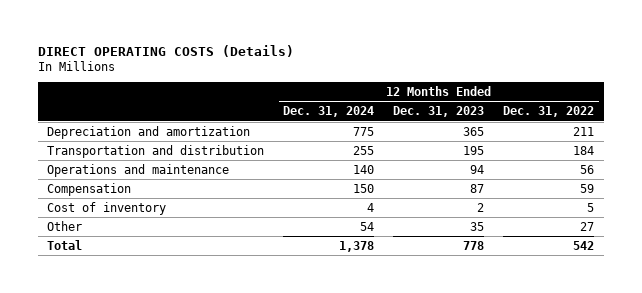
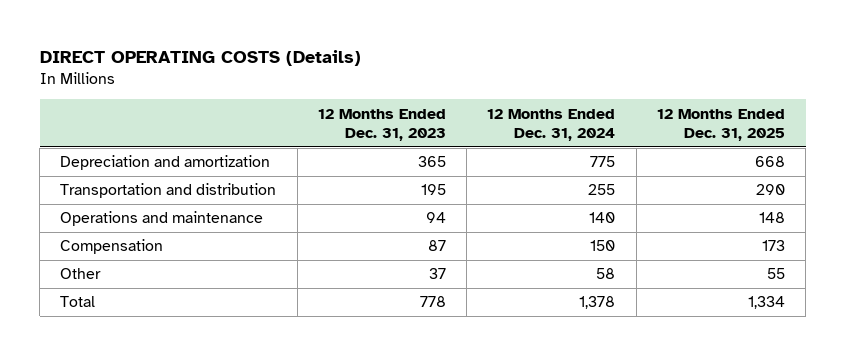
- | 12 Months Ended Dec. 31, 2024 | 12 Months Ended Dec. 31, 2023 | 12 Months Ended Dec. 31, 2022
+ | 12 Months Ended Dec. 31, 2023 | 12 Months Ended Dec. 31, 2024 | 12 Months Ended Dec. 31, 2025
- Cost of inventory | 4 | 2 | 5
- Other | 54 | 35 | 27
+ Other | 37 | 58 | 55

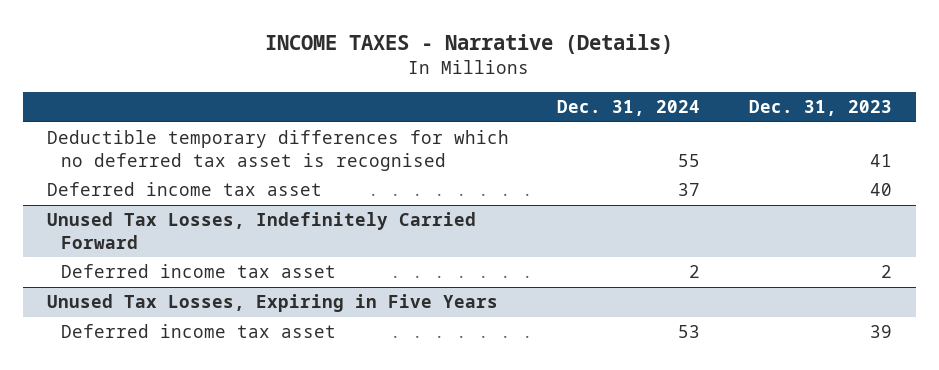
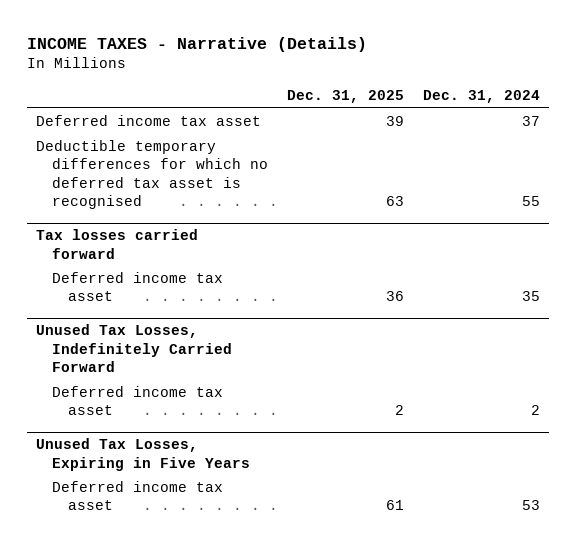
- | Dec. 31, 2024 | Dec. 31, 2023
+ | Dec. 31, 2025 | Dec. 31, 2024
moved down: Deductible temporary differences for which no deferred tax asset is recognised | 63 | 55
+ Tax losses carried forward
+ Deferred income tax asset | 36 | 35

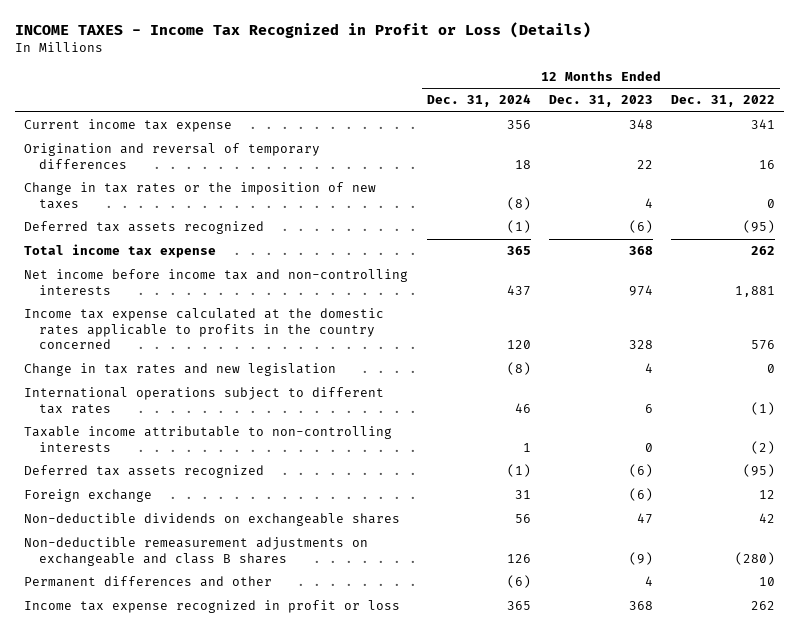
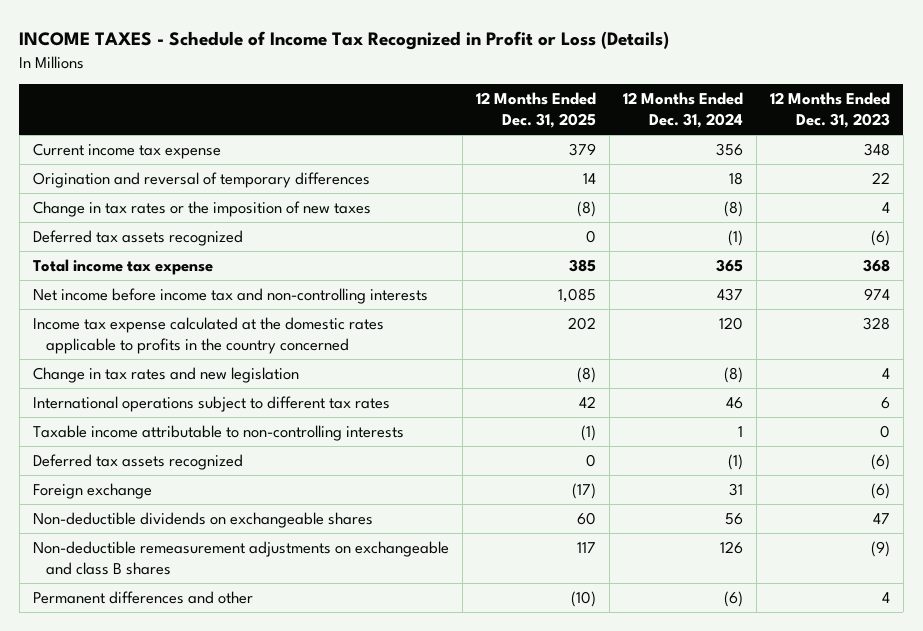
- INCOME TAXES - Income Tax Recognized in Profit or Loss (Details)
+ INCOME TAXES - Schedule of Income Tax Recognized in Profit or Loss (Details)
- | 12 Months Ended Dec. 31, 2024 | 12 Months Ended Dec. 31, 2023 | 12 Months Ended Dec. 31, 2022
+ | 12 Months Ended Dec. 31, 2025 | 12 Months Ended Dec. 31, 2024 | 12 Months Ended Dec. 31, 2023
- Income tax expense recognized in profit or loss | 365 | 368 | 262

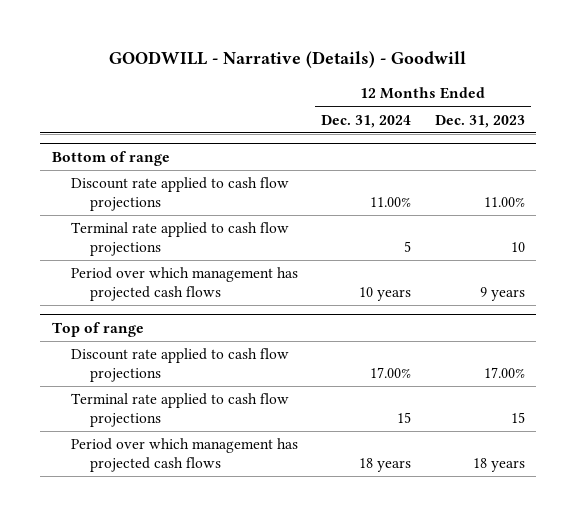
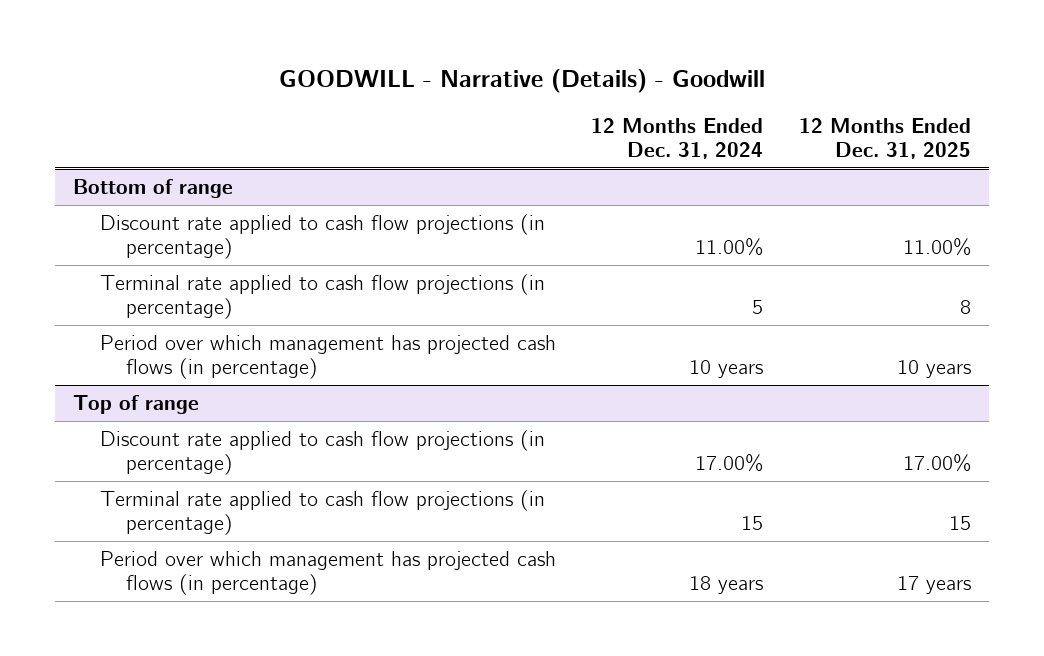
- | 12 Months Ended Dec. 31, 2024 | 12 Months Ended Dec. 31, 2023
+ | 12 Months Ended Dec. 31, 2024 | 12 Months Ended Dec. 31, 2025
@ Bottom of range
- Discount rate applied to cash flow projections | 11.00% | 11.00%
- Terminal rate applied to cash flow projections | 5 | 10
- Period over which management has projected cash flows | 10 years | 9 years
+ Discount rate applied to cash flow projections (in percentage) | 11.00% | 11.00%
+ Terminal rate applied to cash flow projections (in percentage) | 5 | 8
+ Period over which management has projected cash flows (in percentage) | 10 years | 10 years
@ Top of range
- Discount rate applied to cash flow projections | 17.00% | 17.00%
- Terminal rate applied to cash flow projections | 15 | 15
- Period over which management has projected cash flows | 18 years | 18 years
+ Discount rate applied to cash flow projections (in percentage) | 17.00% | 17.00%
+ Terminal rate applied to cash flow projections (in percentage) | 15 | 15
+ Period over which management has projected cash flows (in percentage) | 18 years | 17 years

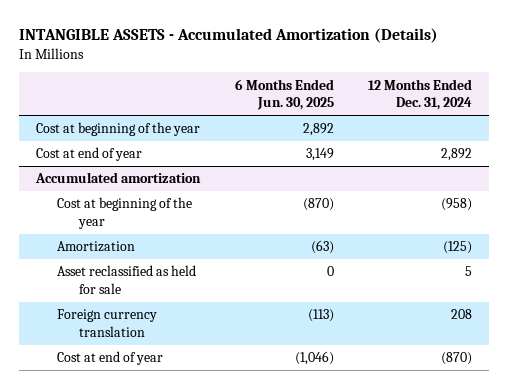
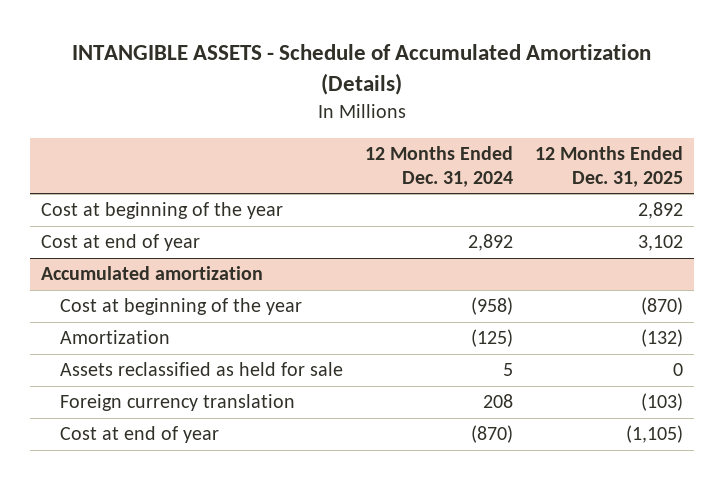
- INTANGIBLE ASSETS - Accumulated Amortization (Details)
+ INTANGIBLE ASSETS - Schedule of Accumulated Amortization (Details)
- | 6 Months Ended Jun. 30, 2025 | 12 Months Ended Dec. 31, 2024
+ | 12 Months Ended Dec. 31, 2024 | 12 Months Ended Dec. 31, 2025
@ Accumulated amortization
- Asset reclassified as held for sale | 0 | 5
+ Assets reclassified as held for sale | 5 | 0

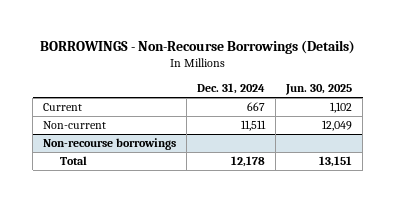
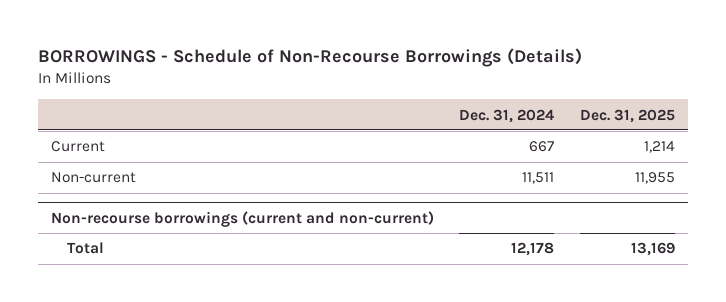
- BORROWINGS - Non-Recourse Borrowings (Details)
+ BORROWINGS - Schedule of Non-Recourse Borrowings (Details)
- | Dec. 31, 2024 | Jun. 30, 2025
+ | Dec. 31, 2024 | Dec. 31, 2025
- Non-recourse borrowings
+ Non-recourse borrowings (current and non-current)

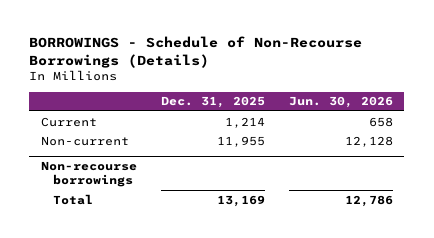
- | Dec. 31, 2024 | Dec. 31, 2025
+ | Dec. 31, 2025 | Jun. 30, 2026
- Non-recourse borrowings (current and non-current)
+ Non-recourse borrowings

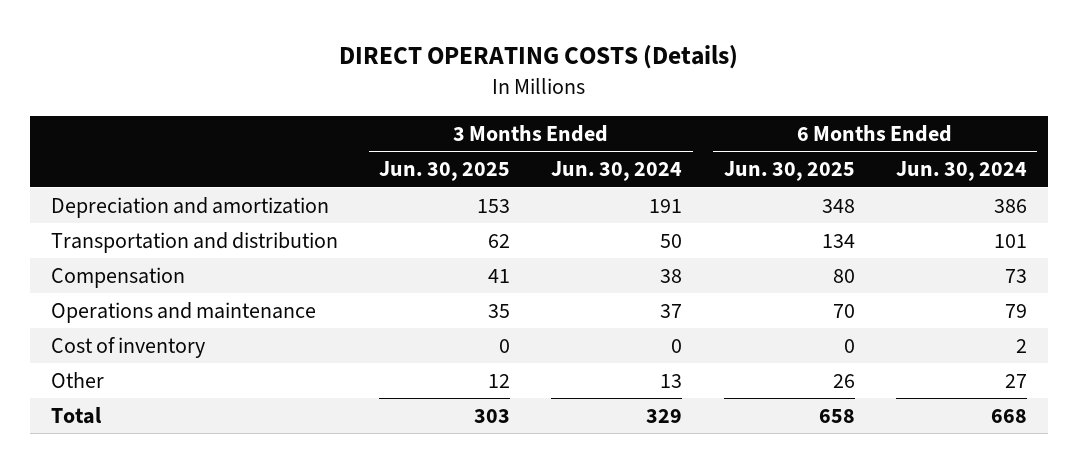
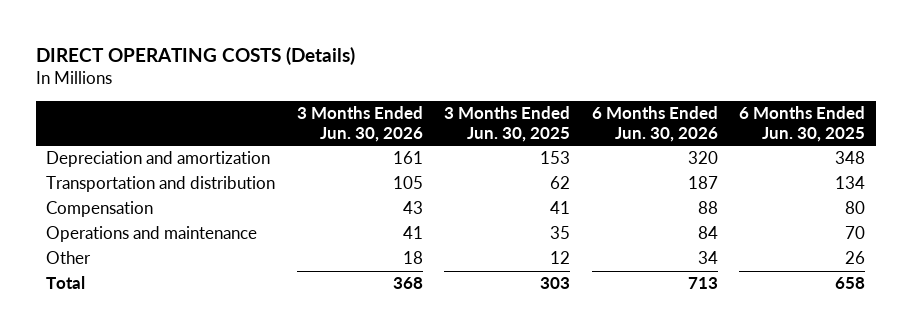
- | 3 Months Ended Jun. 30, 2025 | 3 Months Ended Jun. 30, 2024 | 6 Months Ended Jun. 30, 2025 | 6 Months Ended Jun. 30, 2024
+ | 3 Months Ended Jun. 30, 2026 | 3 Months Ended Jun. 30, 2025 | 6 Months Ended Jun. 30, 2026 | 6 Months Ended Jun. 30, 2025
- Cost of inventory | 0 | 0 | 0 | 2

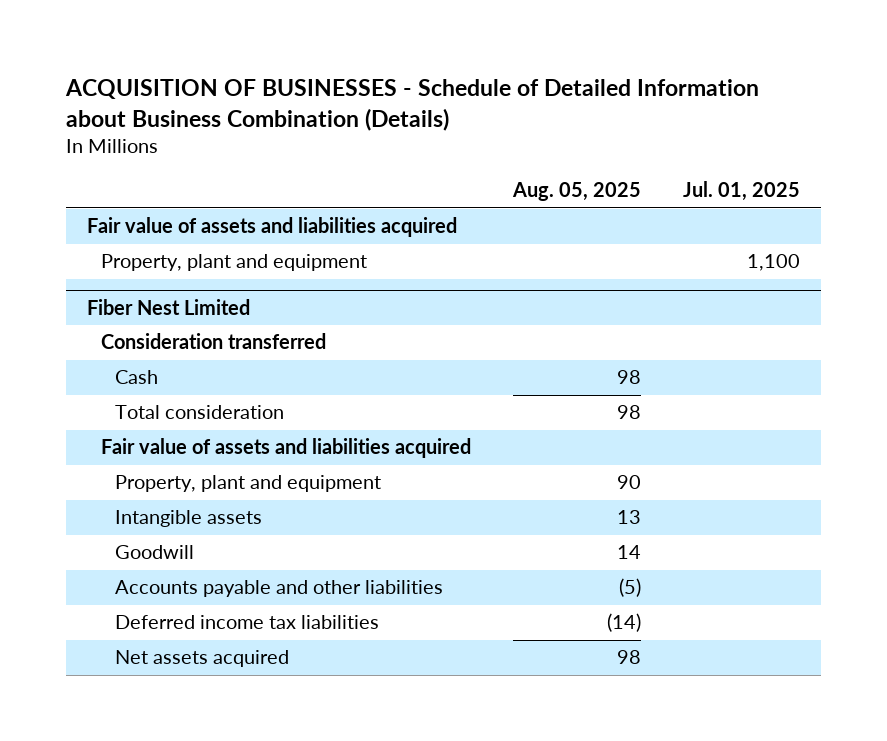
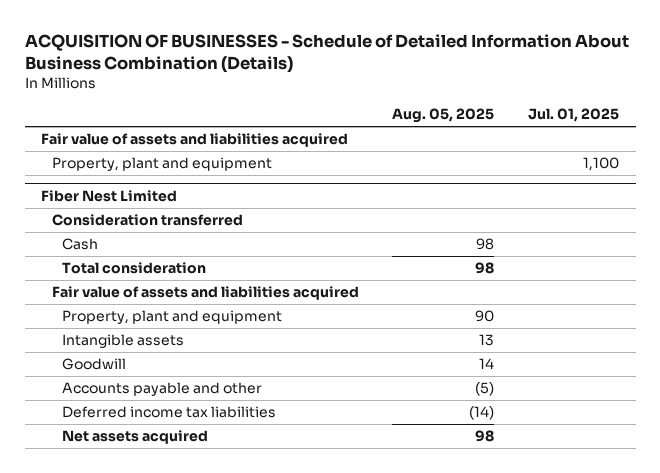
- ACQUISITION OF BUSINESSES - Schedule of Detailed Information about Business Combination (Details)
+ ACQUISITION OF BUSINESSES - Schedule of Detailed Information About Business Combination (Details)
@ Fiber Nest Limited
- Accounts payable and other liabilities | (5) |
+ Accounts payable and other | (5) |

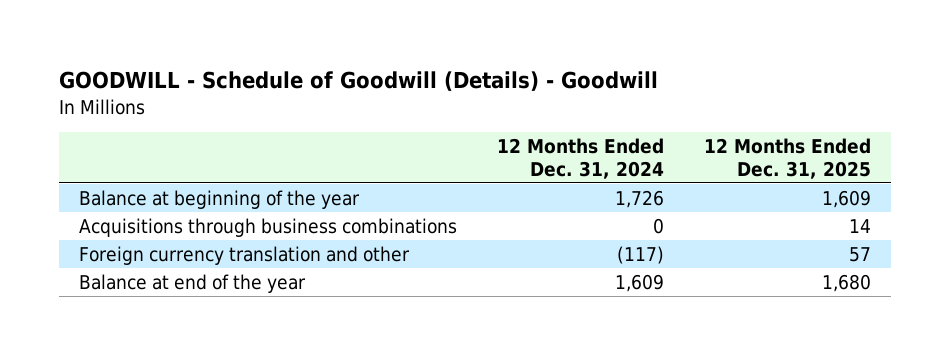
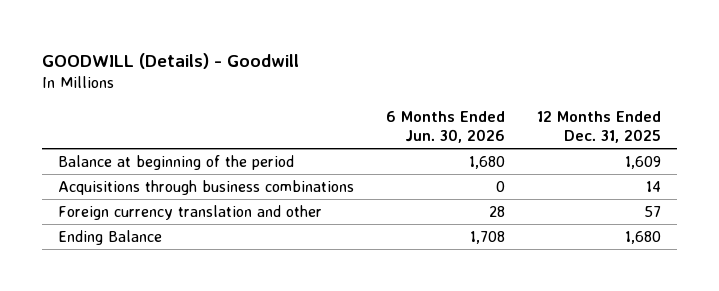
- GOODWILL - Schedule of Goodwill (Details) - Goodwill
+ GOODWILL (Details) - Goodwill
- | 12 Months Ended Dec. 31, 2024 | 12 Months Ended Dec. 31, 2025
+ | 6 Months Ended Jun. 30, 2026 | 12 Months Ended Dec. 31, 2025
- Balance at beginning of the year | 1,726 | 1,609
+ Balance at beginning of the period | 1,680 | 1,609
- Balance at end of the year | 1,609 | 1,680
+ Ending Balance | 1,708 | 1,680

